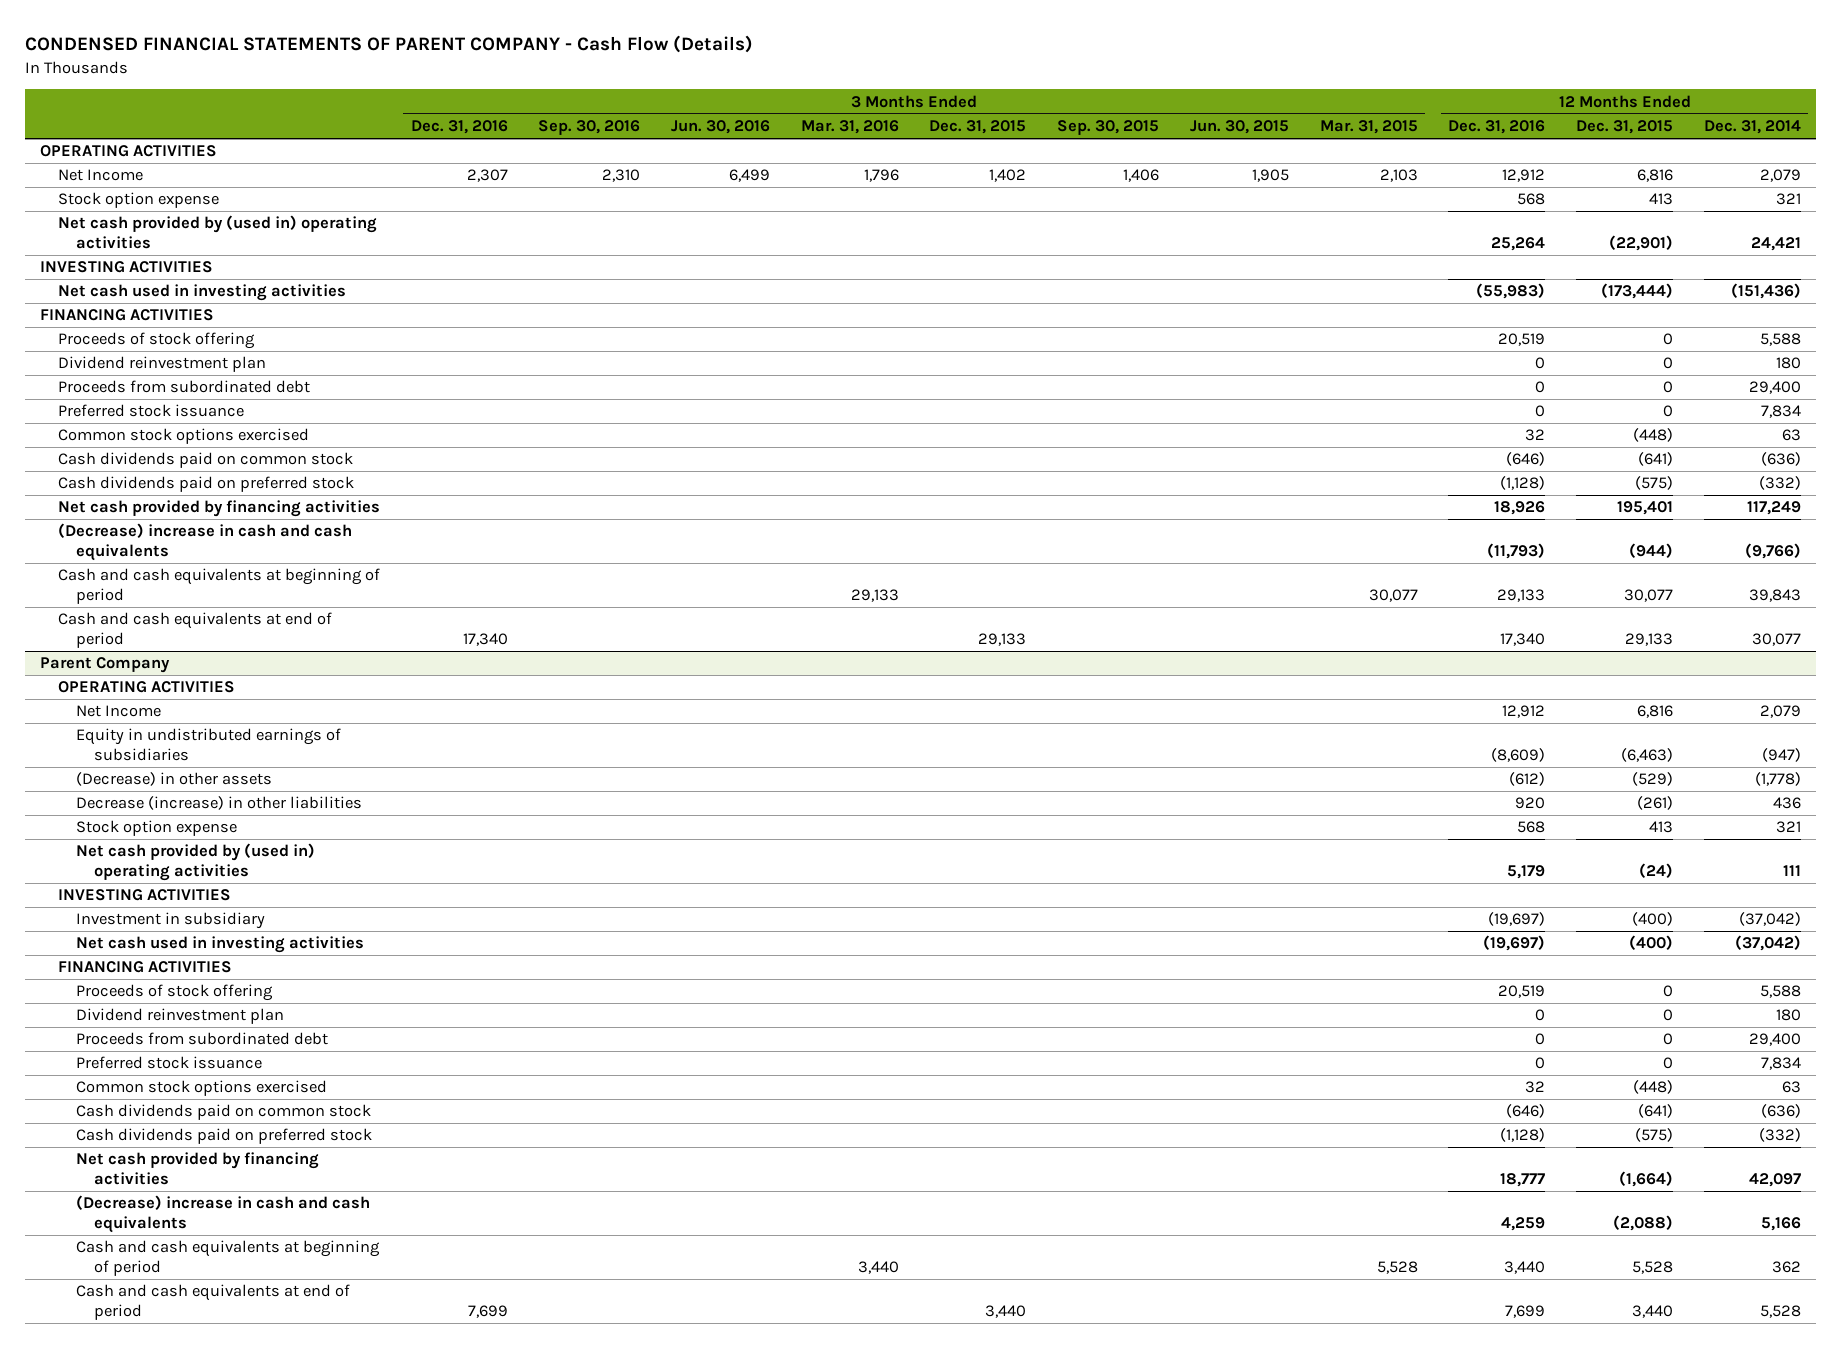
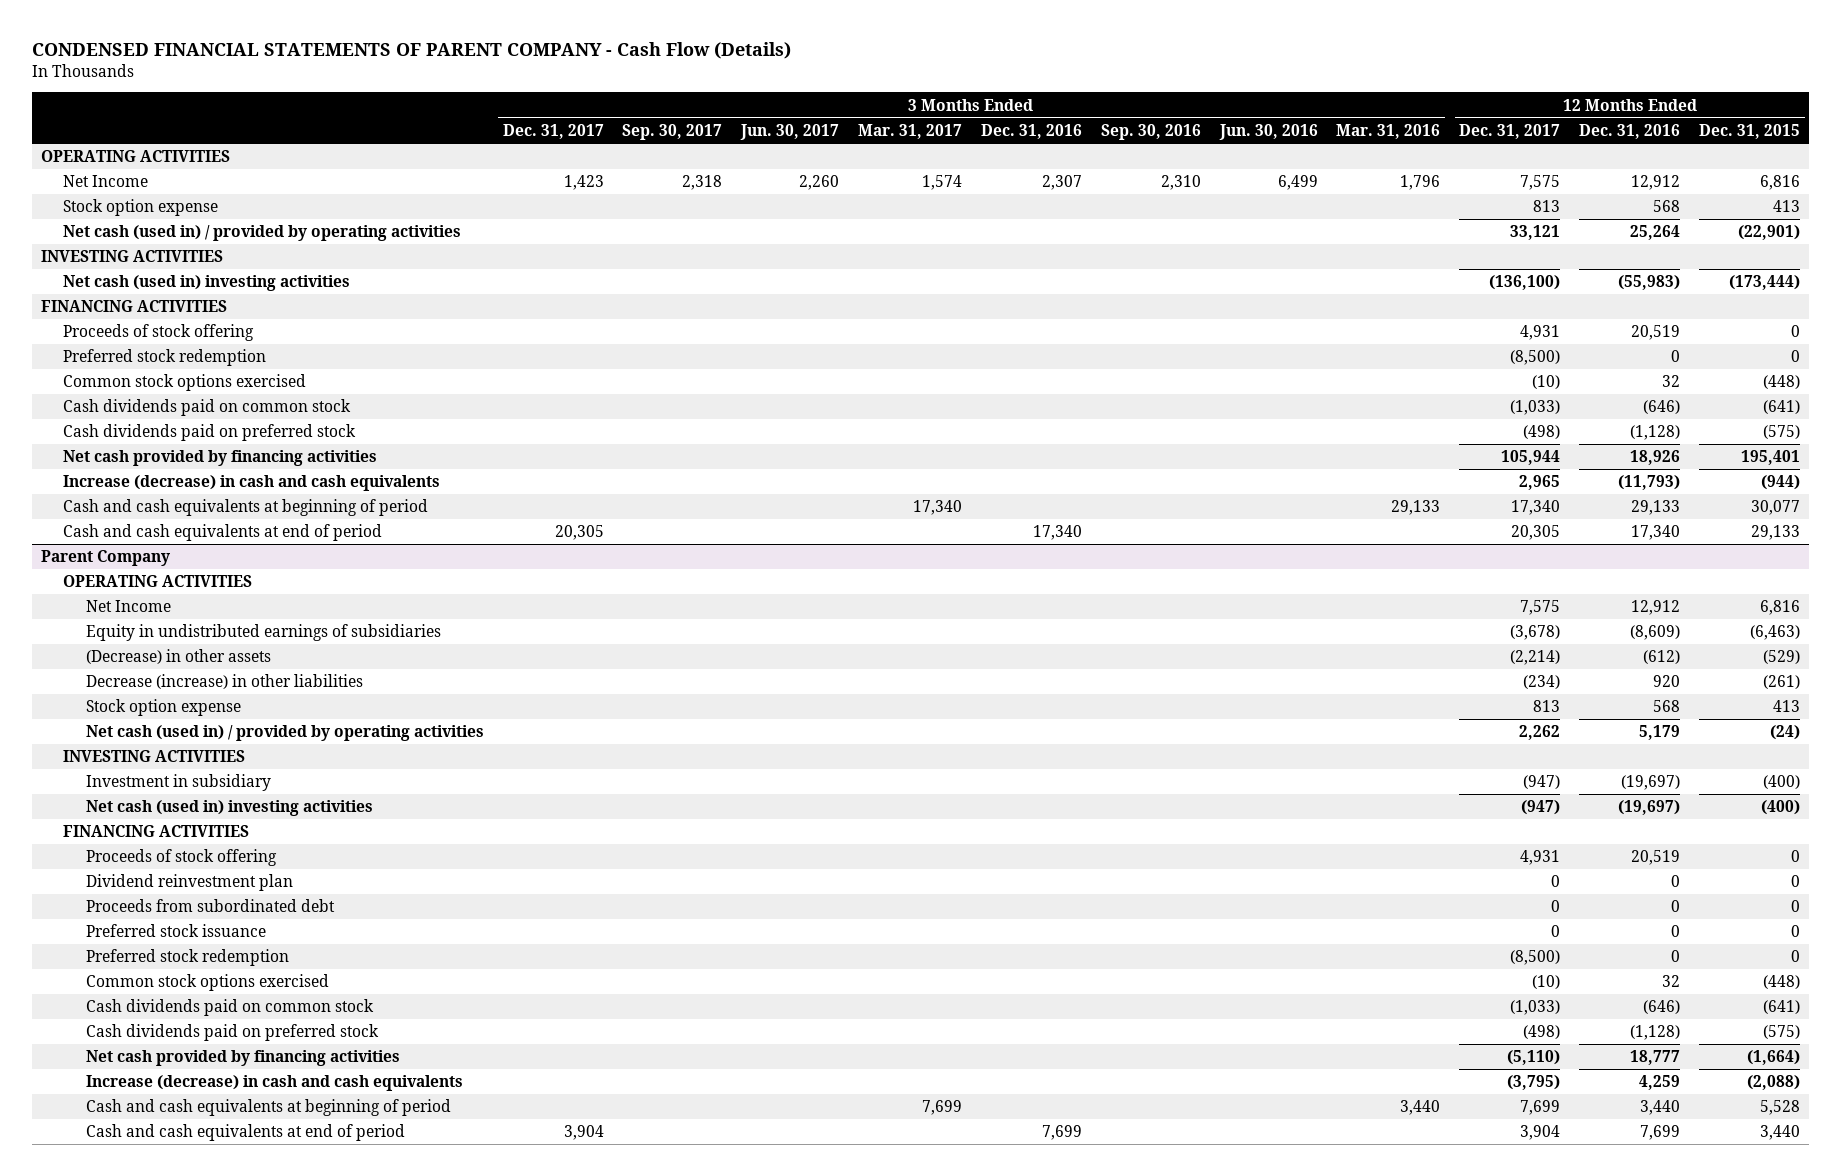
- | 3 Months Ended Dec. 31, 2016 | 3 Months Ended Sep. 30, 2016 | 3 Months Ended Jun. 30, 2016 | 3 Months Ended Mar. 31, 2016 | 3 Months Ended Dec. 31, 2015 | 3 Months Ended Sep. 30, 2015 | 3 Months Ended Jun. 30, 2015 | 3 Months Ended Mar. 31, 2015 | 12 Months Ended Dec. 31, 2016 | 12 Months Ended Dec. 31, 2015 | 12 Months Ended Dec. 31, 2014
+ | 3 Months Ended Dec. 31, 2017 | 3 Months Ended Sep. 30, 2017 | 3 Months Ended Jun. 30, 2017 | 3 Months Ended Mar. 31, 2017 | 3 Months Ended Dec. 31, 2016 | 3 Months Ended Sep. 30, 2016 | 3 Months Ended Jun. 30, 2016 | 3 Months Ended Mar. 31, 2016 | 12 Months Ended Dec. 31, 2017 | 12 Months Ended Dec. 31, 2016 | 12 Months Ended Dec. 31, 2015
- Net cash provided by (used in) operating activities | | | | | | | | | 25,264 | (22,901) | 24,421
+ Net cash (used in) / provided by operating activities | | | | | | | | | 33,121 | 25,264 | (22,901)
- Net cash used in investing activities | | | | | | | | | (55,983) | (173,444) | (151,436)
+ Net cash (used in) investing activities | | | | | | | | | (136,100) | (55,983) | (173,444)
- Dividend reinvestment plan | | | | | | | | | 0 | 0 | 180
- Proceeds from subordinated debt | | | | | | | | | 0 | 0 | 29,400
- Preferred stock issuance | | | | | | | | | 0 | 0 | 7,834
+ Preferred stock redemption | | | | | | | | | (8,500) | 0 | 0
- (Decrease) increase in cash and cash equivalents | | | | | | | | | (11,793) | (944) | (9,766)
+ Increase (decrease) in cash and cash equivalents | | | | | | | | | 2,965 | (11,793) | (944)
@ Parent Company
- Net cash provided by (used in) operating activities | | | | | | | | | 5,179 | (24) | 111
+ Net cash (used in) / provided by operating activities | | | | | | | | | 2,262 | 5,179 | (24)
- Net cash used in investing activities | | | | | | | | | (19,697) | (400) | (37,042)
+ Net cash (used in) investing activities | | | | | | | | | (947) | (19,697) | (400)
+ Preferred stock redemption | | | | | | | | | (8,500) | 0 | 0
- (Decrease) increase in cash and cash equivalents | | | | | | | | | 4,259 | (2,088) | 5,166
+ Increase (decrease) in cash and cash equivalents | | | | | | | | | (3,795) | 4,259 | (2,088)

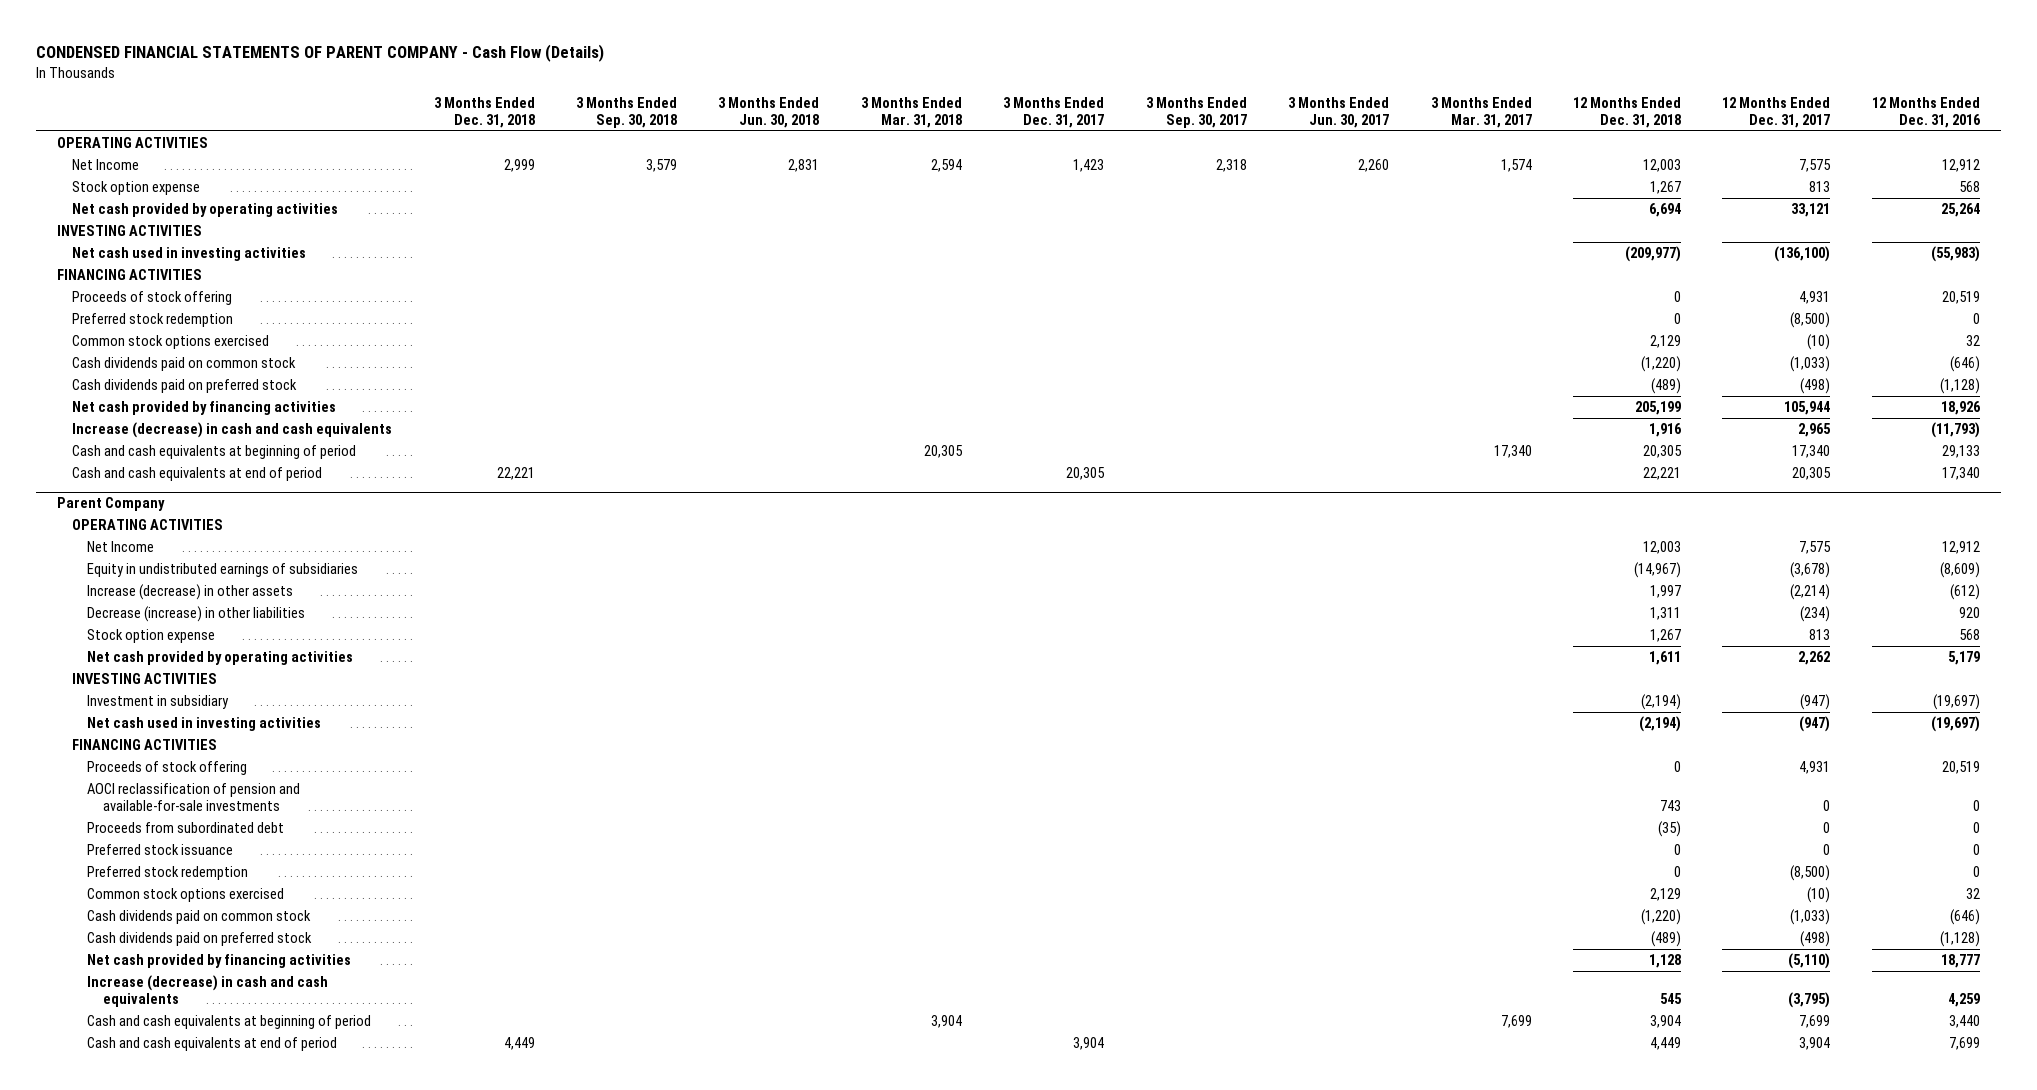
- | 3 Months Ended Dec. 31, 2017 | 3 Months Ended Sep. 30, 2017 | 3 Months Ended Jun. 30, 2017 | 3 Months Ended Mar. 31, 2017 | 3 Months Ended Dec. 31, 2016 | 3 Months Ended Sep. 30, 2016 | 3 Months Ended Jun. 30, 2016 | 3 Months Ended Mar. 31, 2016 | 12 Months Ended Dec. 31, 2017 | 12 Months Ended Dec. 31, 2016 | 12 Months Ended Dec. 31, 2015
+ | 3 Months Ended Dec. 31, 2018 | 3 Months Ended Sep. 30, 2018 | 3 Months Ended Jun. 30, 2018 | 3 Months Ended Mar. 31, 2018 | 3 Months Ended Dec. 31, 2017 | 3 Months Ended Sep. 30, 2017 | 3 Months Ended Jun. 30, 2017 | 3 Months Ended Mar. 31, 2017 | 12 Months Ended Dec. 31, 2018 | 12 Months Ended Dec. 31, 2017 | 12 Months Ended Dec. 31, 2016
- Net cash (used in) / provided by operating activities | | | | | | | | | 33,121 | 25,264 | (22,901)
+ Net cash provided by operating activities | | | | | | | | | 6,694 | 33,121 | 25,264
- Net cash (used in) investing activities | | | | | | | | | (136,100) | (55,983) | (173,444)
+ Net cash used in investing activities | | | | | | | | | (209,977) | (136,100) | (55,983)
@ Parent Company
- (Decrease) in other assets | | | | | | | | | (2,214) | (612) | (529)
+ Increase (decrease) in other assets | | | | | | | | | 1,997 | (2,214) | (612)
- Net cash (used in) / provided by operating activities | | | | | | | | | 2,262 | 5,179 | (24)
+ Net cash provided by operating activities | | | | | | | | | 1,611 | 2,262 | 5,179
- Net cash (used in) investing activities | | | | | | | | | (947) | (19,697) | (400)
+ Net cash used in investing activities | | | | | | | | | (2,194) | (947) | (19,697)
- Dividend reinvestment plan | | | | | | | | | 0 | 0 | 0
+ AOCI reclassification of pension and available-for-sale investments | | | | | | | | | 743 | 0 | 0

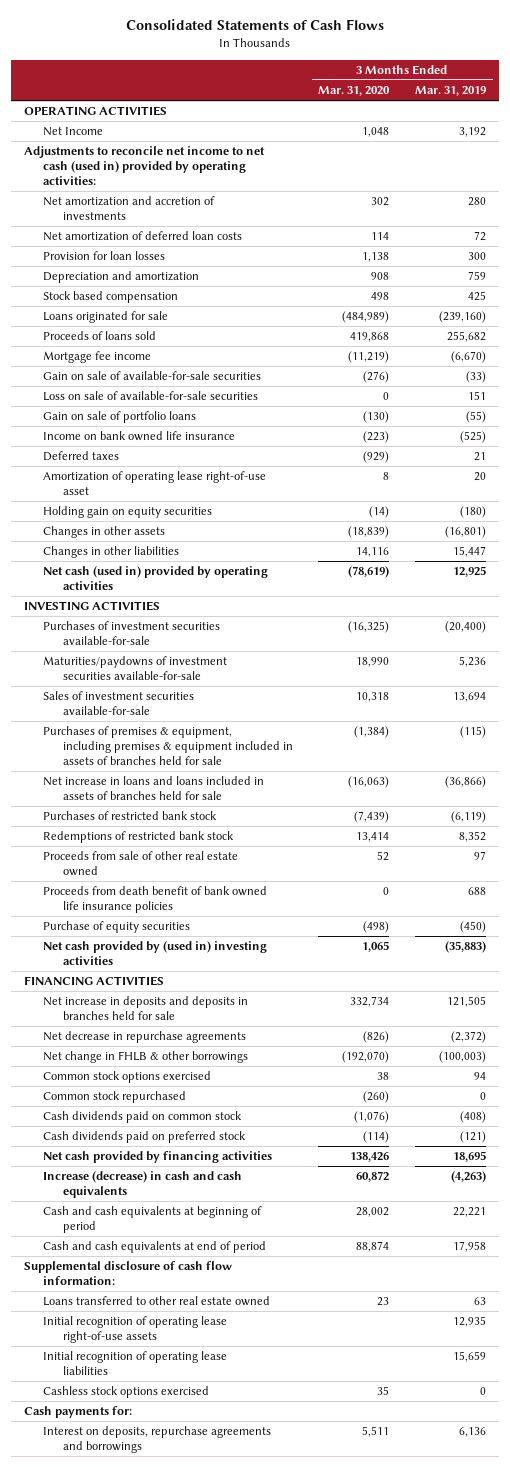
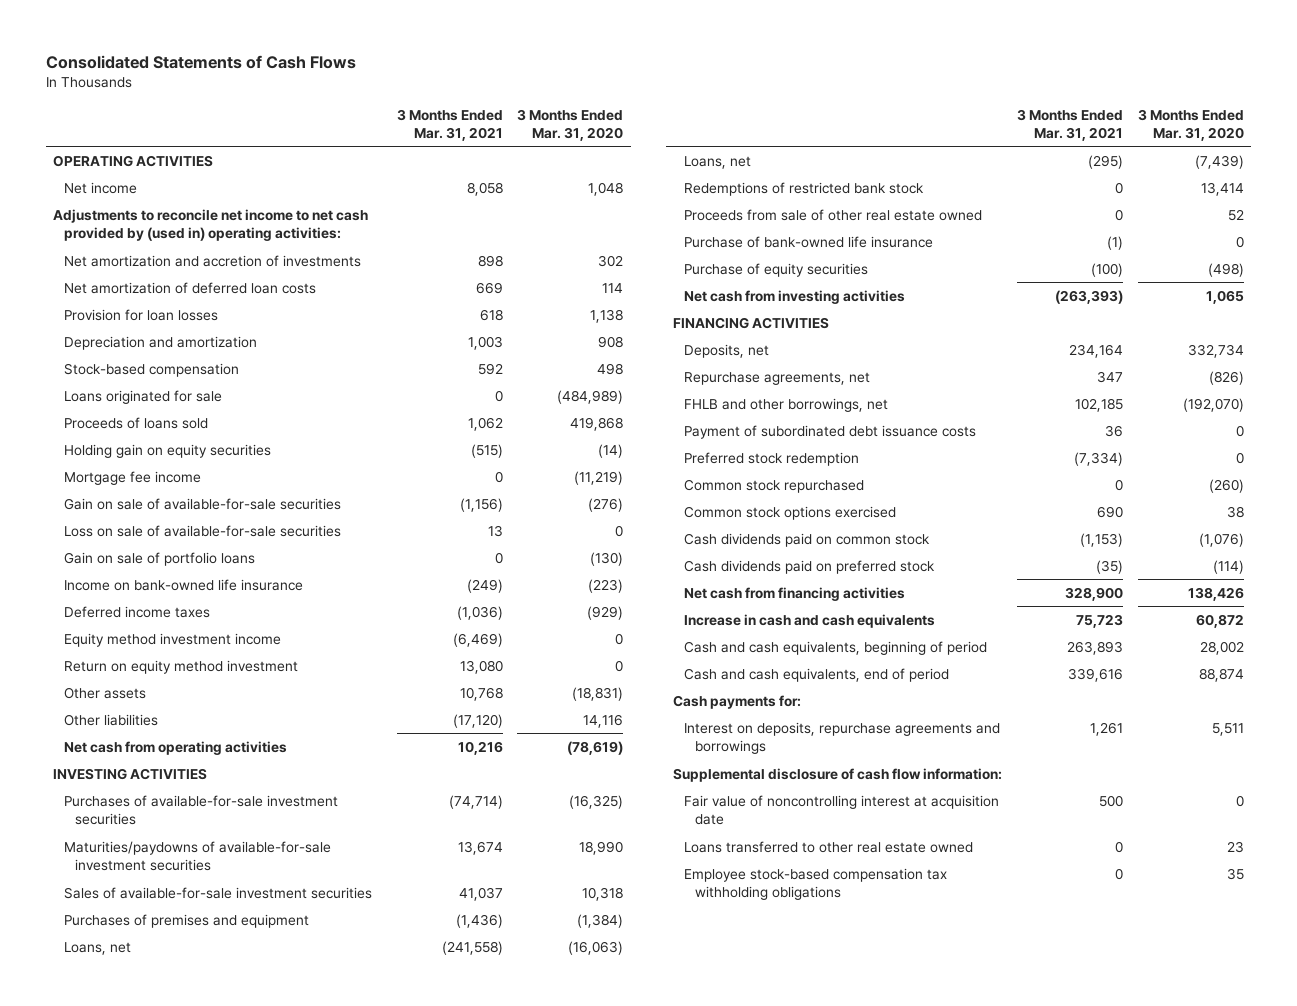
- | 3 Months Ended Mar. 31, 2020 | 3 Months Ended Mar. 31, 2019
+ | 3 Months Ended Mar. 31, 2021 | 3 Months Ended Mar. 31, 2020
- Net Income | 1,048 | 3,192
- Adjustments to reconcile net income to net cash (used in) provided by operating activities:
+ Net income | 8,058 | 1,048
+ Adjustments to reconcile net income to net cash provided by (used in) operating activities:
- Stock based compensation | 498 | 425
+ Stock-based compensation | 592 | 498
moved up: Holding gain on equity securities | (515) | (14)
- Income on bank owned life insurance | (223) | (525)
- Deferred taxes | (929) | 21
- Amortization of operating lease right-of-use asset | 8 | 20
- Changes in other assets | (18,839) | (16,801)
- Changes in other liabilities | 14,116 | 15,447
- Net cash (used in) provided by operating activities | (78,619) | 12,925
+ Income on bank-owned life insurance | (249) | (223)
+ Deferred income taxes | (1,036) | (929)
+ Equity method investment income | (6,469) | 0
+ Return on equity method investment | 13,080 | 0
+ Other assets | 10,768 | (18,831)
+ Other liabilities | (17,120) | 14,116
+ Net cash from operating activities | 10,216 | (78,619)
- Purchases of investment securities available-for-sale | (16,325) | (20,400)
- Maturities/paydowns of investment securities available-for-sale | 18,990 | 5,236
- Sales of investment securities available-for-sale | 10,318 | 13,694
- Purchases of premises & equipment, including premises & equipment included in assets of branches held for sale | (1,384) | (115)
- Net increase in loans and loans included in assets of branches held for sale | (16,063) | (36,866)
- Purchases of restricted bank stock | (7,439) | (6,119)
+ Purchases of available-for-sale investment securities | (74,714) | (16,325)
+ Maturities/paydowns of available-for-sale investment securities | 13,674 | 18,990
+ Sales of available-for-sale investment securities | 41,037 | 10,318
+ Purchases of premises and equipment | (1,436) | (1,384)
+ Loans, net | (241,558) | (16,063)
+ Loans, net | (295) | (7,439)
- Proceeds from death benefit of bank owned life insurance policies | 0 | 688
+ Purchase of bank-owned life insurance | (1) | 0
- Net cash provided by (used in) investing activities | 1,065 | (35,883)
+ Net cash from investing activities | (263,393) | 1,065
- Net increase in deposits and deposits in branches held for sale | 332,734 | 121,505
- Net decrease in repurchase agreements | (826) | (2,372)
- Net change in FHLB & other borrowings | (192,070) | (100,003)
+ Deposits, net | 234,164 | 332,734
+ Repurchase agreements, net | 347 | (826)
+ FHLB and other borrowings, net | 102,185 | (192,070)
+ Payment of subordinated debt issuance costs | 36 | 0
+ Preferred stock redemption | (7,334) | 0
moved down: Common stock options exercised | 690 | 38
- Net cash provided by financing activities | 138,426 | 18,695
- Increase (decrease) in cash and cash equivalents | 60,872 | (4,263)
- Cash and cash equivalents at beginning of period | 28,002 | 22,221
- Cash and cash equivalents at end of period | 88,874 | 17,958
- Initial recognition of operating lease right-of-use assets | | 12,935
- Initial recognition of operating lease liabilities | | 15,659
- Cashless stock options exercised | 35 | 0
+ Net cash from financing activities | 328,900 | 138,426
+ Increase in cash and cash equivalents | 75,723 | 60,872
+ Cash and cash equivalents, beginning of period | 263,893 | 28,002
+ Cash and cash equivalents, end of period | 339,616 | 88,874
moved down: Supplemental disclosure of cash flow information:
+ Fair value of noncontrolling interest at acquisition date | 500 | 0
moved down: Loans transferred to other real estate owned | 0 | 23
+ Employee stock-based compensation tax withholding obligations | 0 | 35

